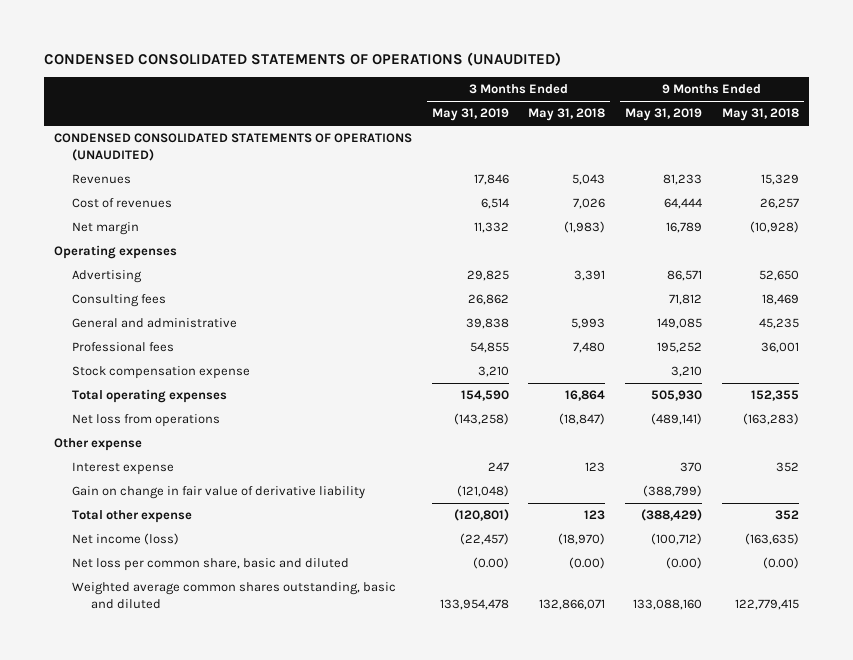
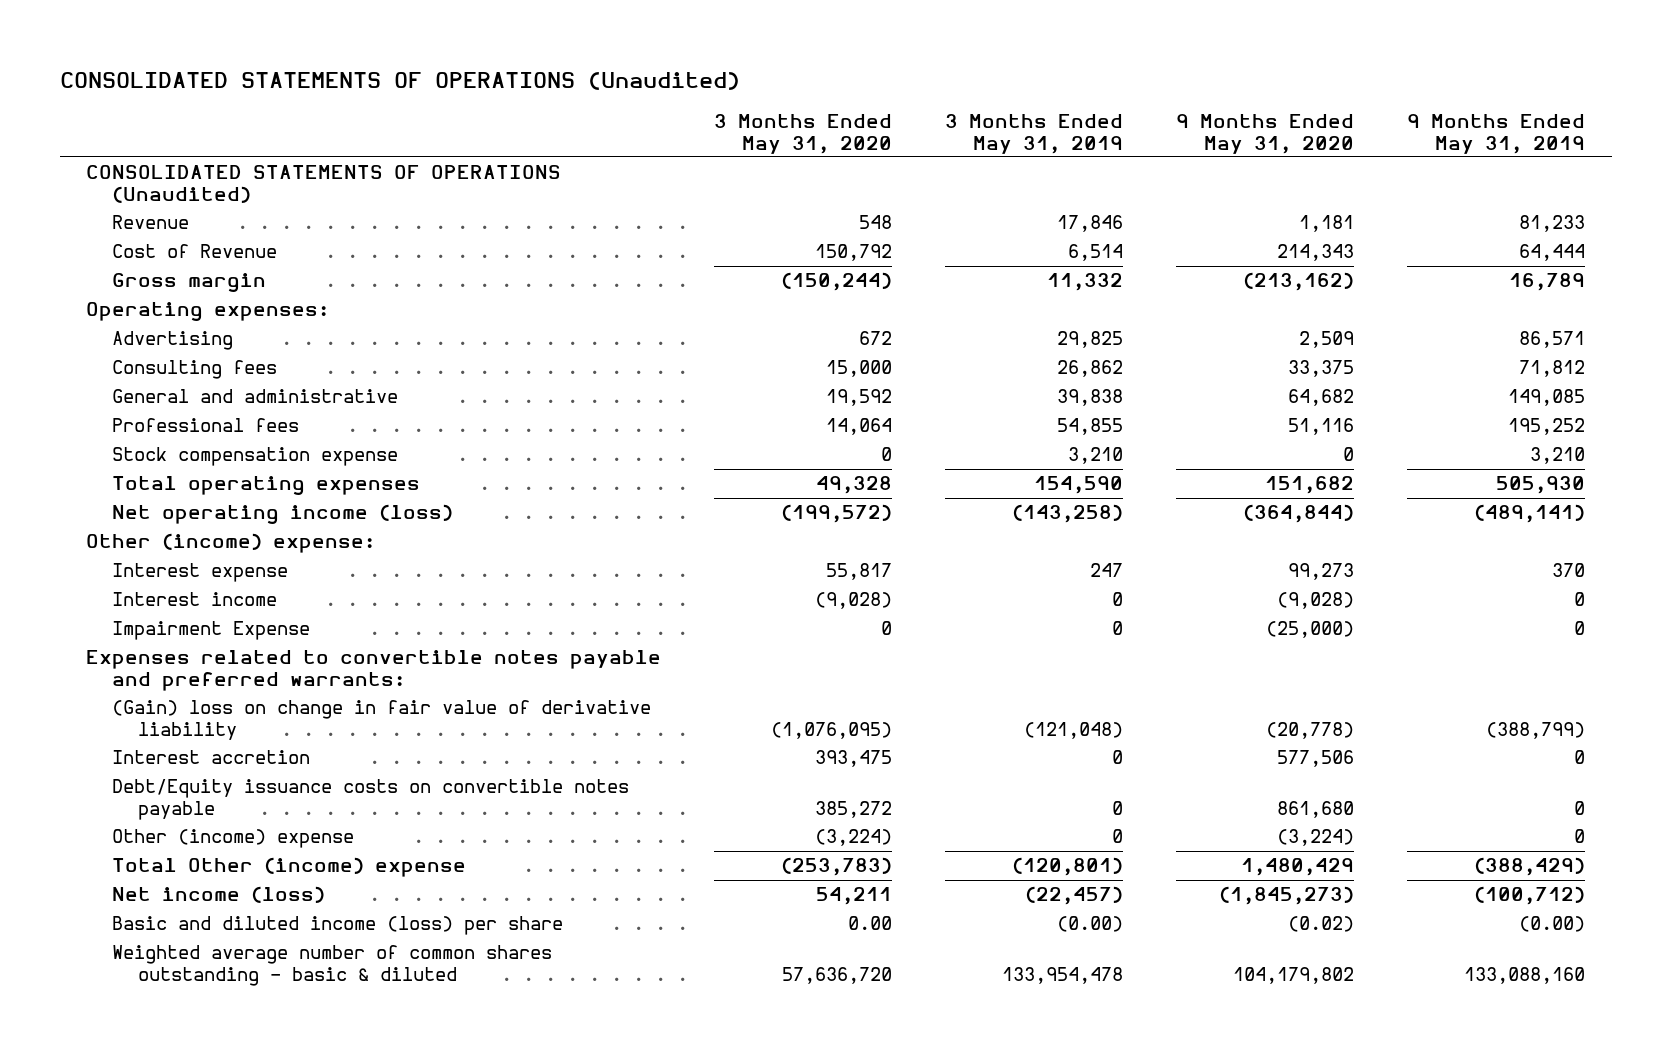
- CONDENSED CONSOLIDATED STATEMENTS OF OPERATIONS (UNAUDITED)
+ CONSOLIDATED STATEMENTS OF OPERATIONS (Unaudited)
- | 3 Months Ended May 31, 2019 | 3 Months Ended May 31, 2018 | 9 Months Ended May 31, 2019 | 9 Months Ended May 31, 2018
+ | 3 Months Ended May 31, 2020 | 3 Months Ended May 31, 2019 | 9 Months Ended May 31, 2020 | 9 Months Ended May 31, 2019
- CONDENSED CONSOLIDATED STATEMENTS OF OPERATIONS (UNAUDITED)
- Revenues | 17,846 | 5,043 | 81,233 | 15,329
- Cost of revenues | 6,514 | 7,026 | 64,444 | 26,257
- Net margin | 11,332 | (1,983) | 16,789 | (10,928)
- Operating expenses
+ CONSOLIDATED STATEMENTS OF OPERATIONS (Unaudited)
+ Revenue | 548 | 17,846 | 1,181 | 81,233
+ Cost of Revenue | 150,792 | 6,514 | 214,343 | 64,444
+ Gross margin | (150,244) | 11,332 | (213,162) | 16,789
+ Operating expenses:
- Net loss from operations | (143,258) | (18,847) | (489,141) | (163,283)
- Other expense
+ Net operating income (loss) | (199,572) | (143,258) | (364,844) | (489,141)
+ Other (income) expense:
- Gain on change in fair value of derivative liability | (121,048) | | (388,799) |
- Total other expense | (120,801) | 123 | (388,429) | 352
+ Interest income | (9,028) | 0 | (9,028) | 0
+ Impairment Expense | 0 | 0 | (25,000) | 0
+ Expenses related to convertible notes payable and preferred warrants:
+ (Gain) loss on change in fair value of derivative liability | (1,076,095) | (121,048) | (20,778) | (388,799)
+ Interest accretion | 393,475 | 0 | 577,506 | 0
+ Debt/Equity issuance costs on convertible notes payable | 385,272 | 0 | 861,680 | 0
+ Other (income) expense | (3,224) | 0 | (3,224) | 0
+ Total Other (income) expense | (253,783) | (120,801) | 1,480,429 | (388,429)
- Net loss per common share, basic and diluted | (0.00) | (0.00) | (0.00) | (0.00)
- Weighted average common shares outstanding, basic and diluted | 133,954,478 | 132,866,071 | 133,088,160 | 122,779,415
+ Basic and diluted income (loss) per share | 0.00 | (0.00) | (0.02) | (0.00)
+ Weighted average number of common shares outstanding - basic & diluted | 57,636,720 | 133,954,478 | 104,179,802 | 133,088,160

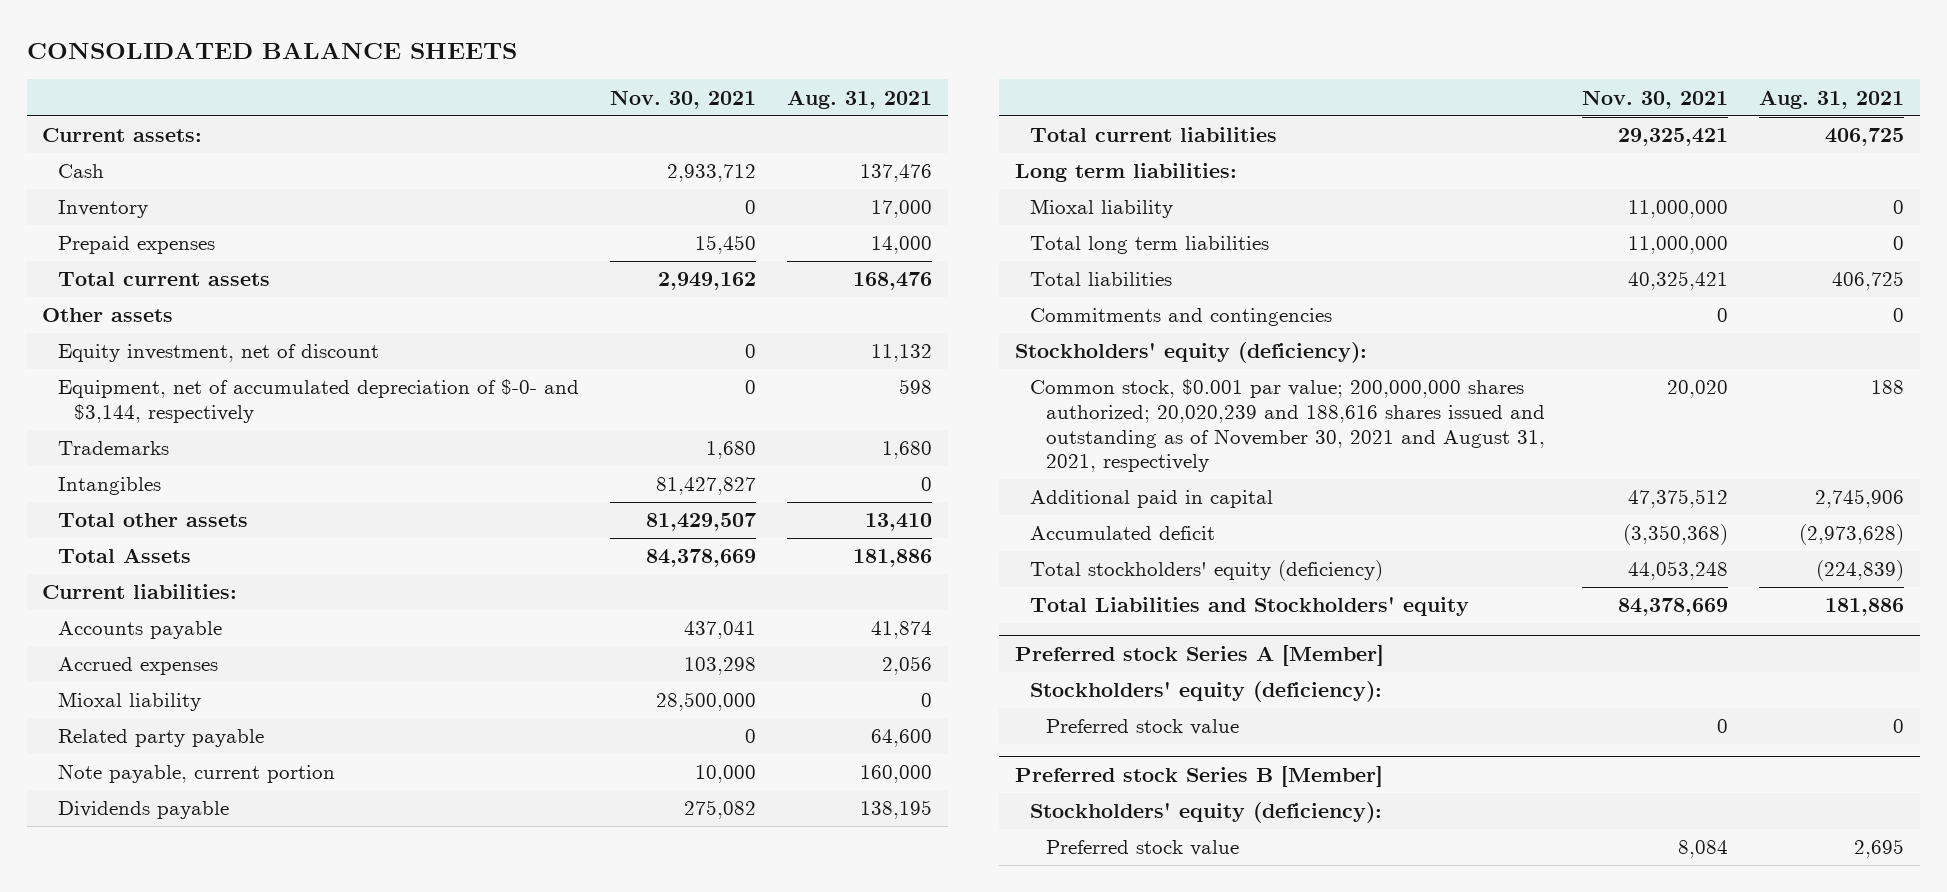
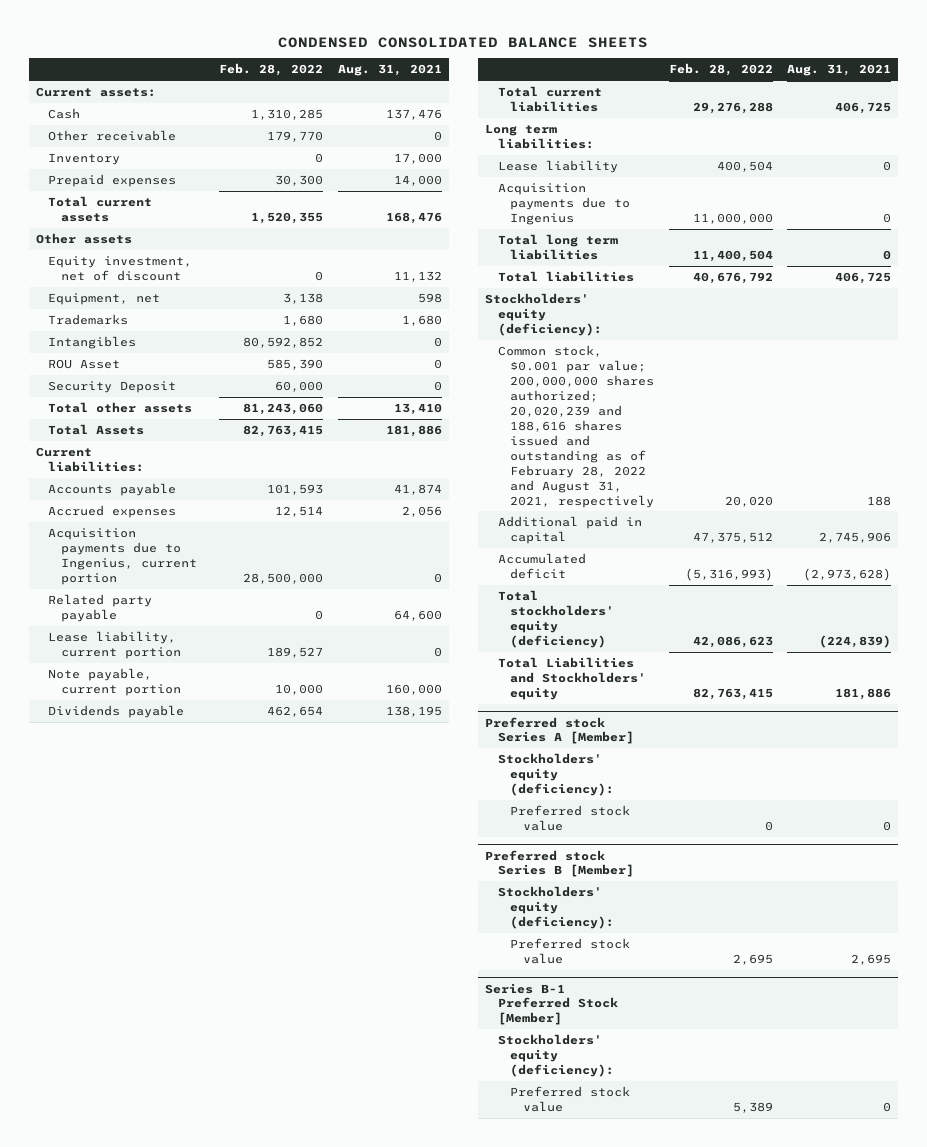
- CONSOLIDATED BALANCE SHEETS
+ CONDENSED CONSOLIDATED BALANCE SHEETS
- | Nov. 30, 2021 | Aug. 31, 2021
+ | Feb. 28, 2022 | Aug. 31, 2021
+ Other receivable | 179,770 | 0
- Equipment, net of accumulated depreciation of $-0- and $3,144, respectively | 0 | 598
+ Equipment, net | 3,138 | 598
+ ROU Asset | 585,390 | 0
+ Security Deposit | 60,000 | 0
- Mioxal liability | 28,500,000 | 0
+ Acquisition payments due to Ingenius, current portion | 28,500,000 | 0
+ Lease liability, current portion | 189,527 | 0
- Mioxal liability | 11,000,000 | 0
+ Lease liability | 400,504 | 0
+ Acquisition payments due to Ingenius | 11,000,000 | 0
- Commitments and contingencies | 0 | 0
- Common stock, $0.001 par value; 200,000,000 shares authorized; 20,020,239 and 188,616 shares issued and outstanding as of November 30, 2021 and August 31, 2021, respectively | 20,020 | 188
+ Common stock, $0.001 par value; 200,000,000 shares authorized; 20,020,239 and 188,616 shares issued and outstanding as of February 28, 2022 and August 31, 2021, respectively | 20,020 | 188
+ Series B-1 Preferred Stock [Member]
+ Stockholders' equity (deficiency):
+ Preferred stock value | 5,389 | 0

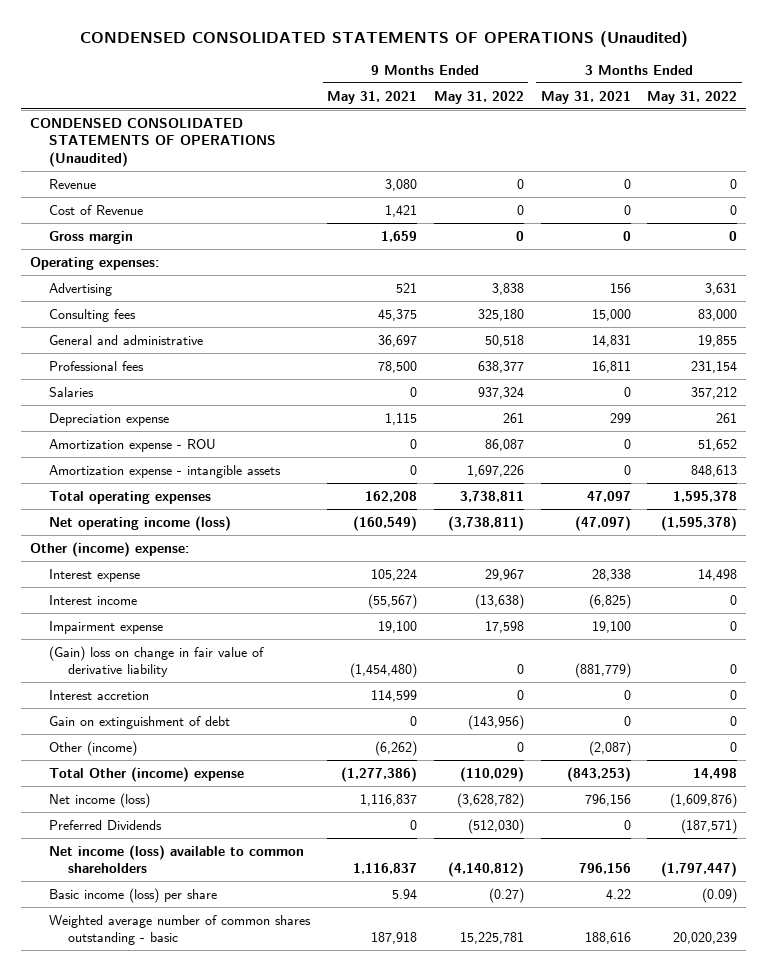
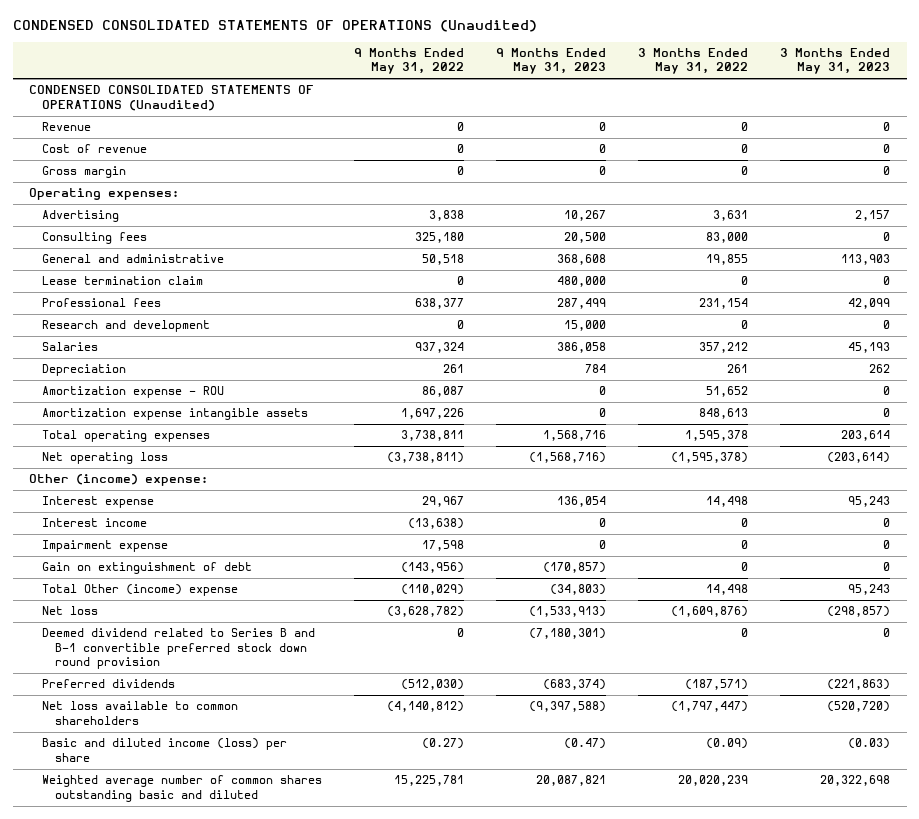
- | 9 Months Ended May 31, 2021 | 9 Months Ended May 31, 2022 | 3 Months Ended May 31, 2021 | 3 Months Ended May 31, 2022
+ | 9 Months Ended May 31, 2022 | 9 Months Ended May 31, 2023 | 3 Months Ended May 31, 2022 | 3 Months Ended May 31, 2023
- Cost of Revenue | 1,421 | 0 | 0 | 0
+ Cost of revenue | 0 | 0 | 0 | 0
+ Lease termination claim | 0 | 480,000 | 0 | 0
+ Research and development | 0 | 15,000 | 0 | 0
- Depreciation expense | 1,115 | 261 | 299 | 261
+ Depreciation | 261 | 784 | 261 | 262
- Amortization expense - intangible assets | 0 | 1,697,226 | 0 | 848,613
+ Amortization expense intangible assets | 1,697,226 | 0 | 848,613 | 0
- Net operating income (loss) | (160,549) | (3,738,811) | (47,097) | (1,595,378)
+ Net operating loss | (3,738,811) | (1,568,716) | (1,595,378) | (203,614)
- (Gain) loss on change in fair value of derivative liability | (1,454,480) | 0 | (881,779) | 0
- Interest accretion | 114,599 | 0 | 0 | 0
- Other (income) | (6,262) | 0 | (2,087) | 0
- Net income (loss) | 1,116,837 | (3,628,782) | 796,156 | (1,609,876)
- Preferred Dividends | 0 | (512,030) | 0 | (187,571)
- Net income (loss) available to common shareholders | 1,116,837 | (4,140,812) | 796,156 | (1,797,447)
- Basic income (loss) per share | 5.94 | (0.27) | 4.22 | (0.09)
- Weighted average number of common shares outstanding - basic | 187,918 | 15,225,781 | 188,616 | 20,020,239
+ Net loss | (3,628,782) | (1,533,913) | (1,609,876) | (298,857)
+ Deemed dividend related to Series B and B-1 convertible preferred stock down round provision | 0 | (7,180,301) | 0 | 0
+ Preferred dividends | (512,030) | (683,374) | (187,571) | (221,863)
+ Net loss available to common shareholders | (4,140,812) | (9,397,588) | (1,797,447) | (520,720)
+ Basic and diluted income (loss) per share | (0.27) | (0.47) | (0.09) | (0.03)
+ Weighted average number of common shares outstanding basic and diluted | 15,225,781 | 20,087,821 | 20,020,239 | 20,322,698

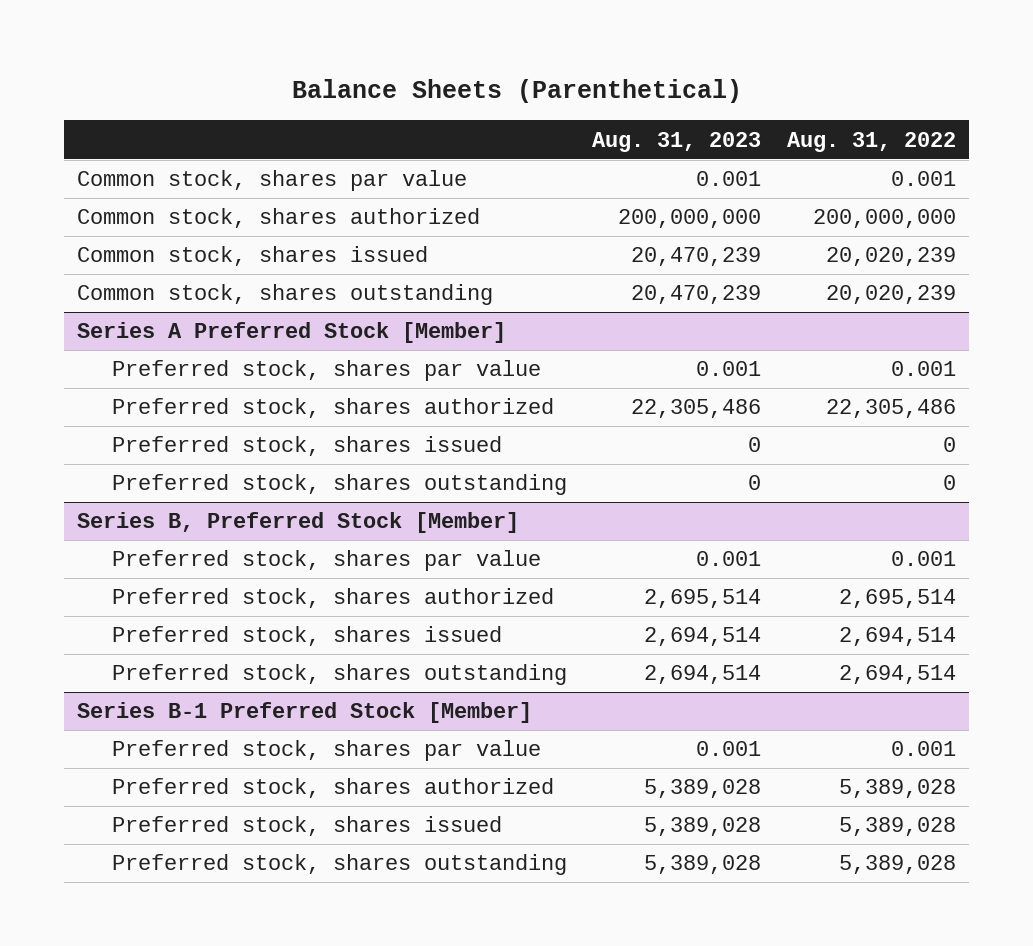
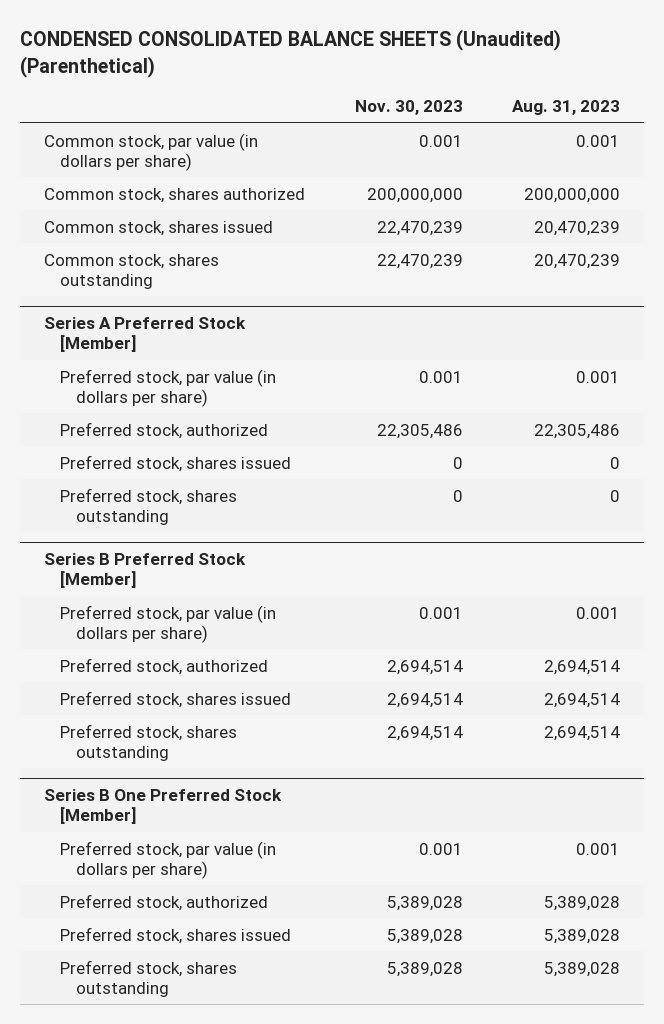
- Balance Sheets (Parenthetical)
+ CONDENSED CONSOLIDATED BALANCE SHEETS (Unaudited) (Parenthetical)
- | Aug. 31, 2023 | Aug. 31, 2022
+ | Nov. 30, 2023 | Aug. 31, 2023
- Common stock, shares par value | 0.001 | 0.001
+ Common stock, par value (in dollars per share) | 0.001 | 0.001
@ Series A Preferred Stock [Member]
- Preferred stock, shares par value | 0.001 | 0.001
- Preferred stock, shares authorized | 22,305,486 | 22,305,486
+ Preferred stock, par value (in dollars per share) | 0.001 | 0.001
+ Preferred stock, authorized | 22,305,486 | 22,305,486
- Series B, Preferred Stock [Member]
- Preferred stock, shares par value | 0.001 | 0.001
- Preferred stock, shares authorized | 2,695,514 | 2,695,514
+ Series B Preferred Stock [Member]
+ Preferred stock, par value (in dollars per share) | 0.001 | 0.001
+ Preferred stock, authorized | 2,694,514 | 2,694,514
- Series B-1 Preferred Stock [Member]
- Preferred stock, shares par value | 0.001 | 0.001
- Preferred stock, shares authorized | 5,389,028 | 5,389,028
+ Series B One Preferred Stock [Member]
+ Preferred stock, par value (in dollars per share) | 0.001 | 0.001
+ Preferred stock, authorized | 5,389,028 | 5,389,028

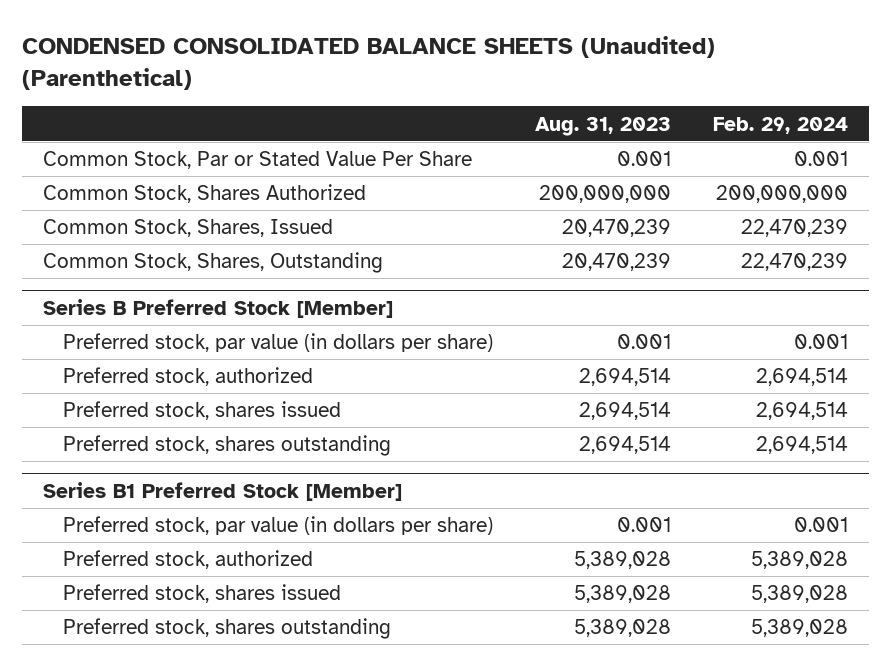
- | Nov. 30, 2023 | Aug. 31, 2023
+ | Aug. 31, 2023 | Feb. 29, 2024
- Common stock, par value (in dollars per share) | 0.001 | 0.001
- Common stock, shares authorized | 200,000,000 | 200,000,000
- Common stock, shares issued | 22,470,239 | 20,470,239
- Common stock, shares outstanding | 22,470,239 | 20,470,239
- Series A Preferred Stock [Member]
- Preferred stock, par value (in dollars per share) | 0.001 | 0.001
- Preferred stock, authorized | 22,305,486 | 22,305,486
- Preferred stock, shares issued | 0 | 0
- Preferred stock, shares outstanding | 0 | 0
+ Common Stock, Par or Stated Value Per Share | 0.001 | 0.001
+ Common Stock, Shares Authorized | 200,000,000 | 200,000,000
+ Common Stock, Shares, Issued | 20,470,239 | 22,470,239
+ Common Stock, Shares, Outstanding | 20,470,239 | 22,470,239
- Series B One Preferred Stock [Member]
+ Series B1 Preferred Stock [Member]

